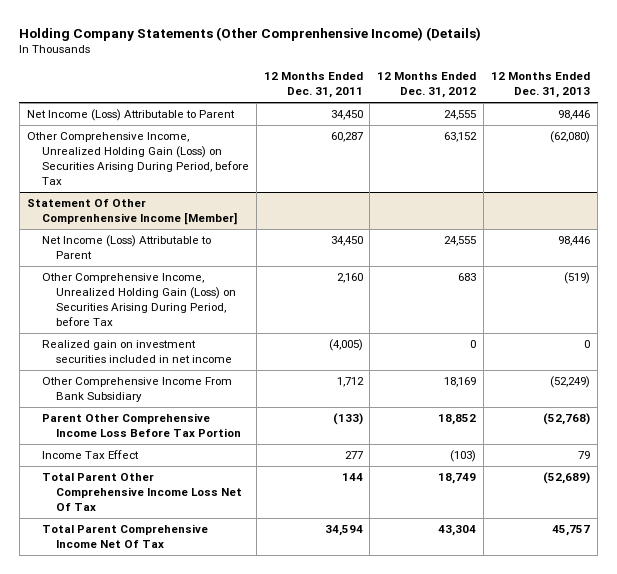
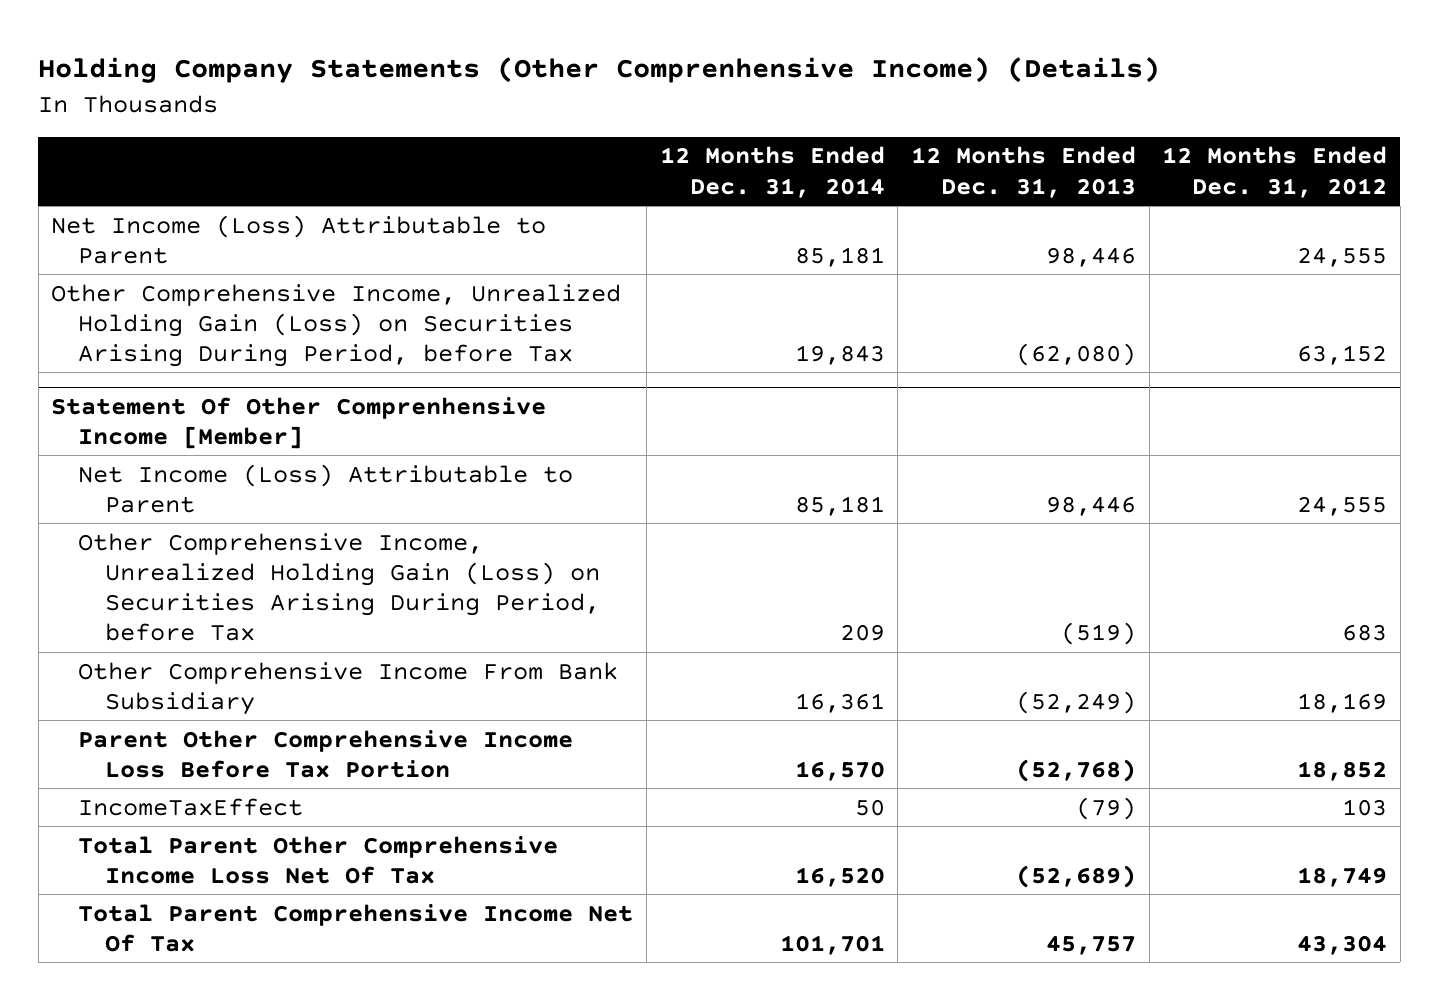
- | 12 Months Ended Dec. 31, 2011 | 12 Months Ended Dec. 31, 2012 | 12 Months Ended Dec. 31, 2013
+ | 12 Months Ended Dec. 31, 2014 | 12 Months Ended Dec. 31, 2013 | 12 Months Ended Dec. 31, 2012
@ Statement Of Other Comprenhensive Income [Member]
- Realized gain on investment securities included in net income | (4,005) | 0 | 0
- Income Tax Effect | 277 | (103) | 79
+ IncomeTaxEffect | 50 | (79) | 103

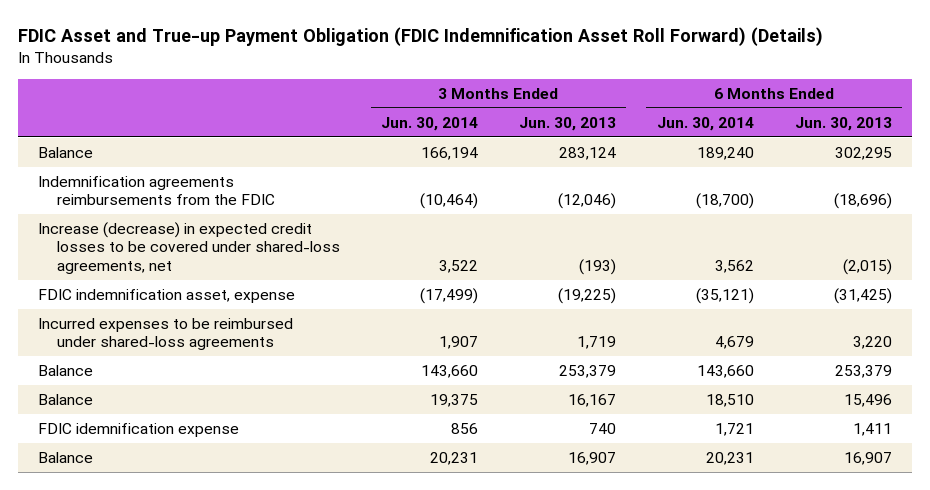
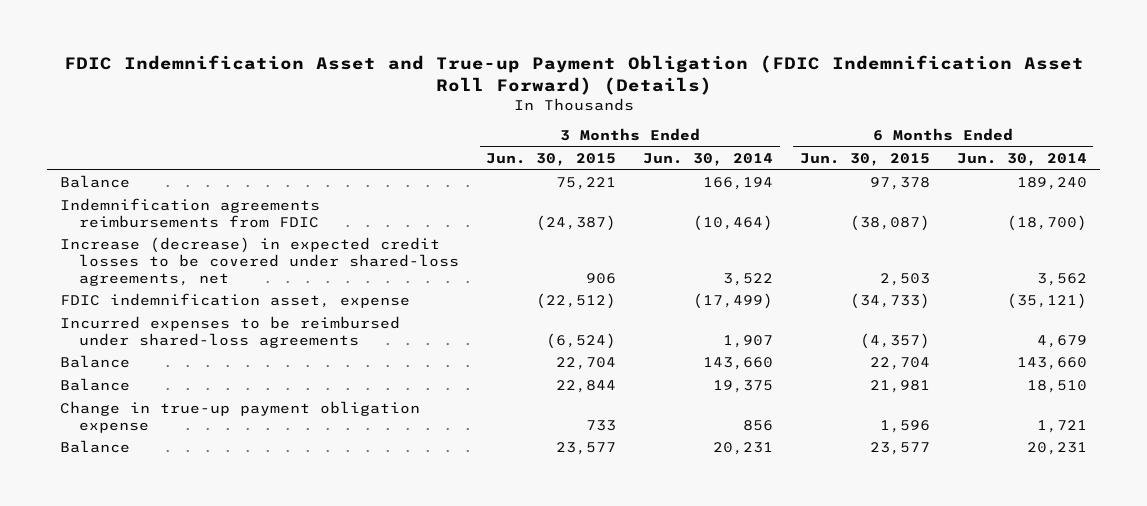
- FDIC Asset and True-up Payment Obligation (FDIC Indemnification Asset Roll Forward) (Details)
+ FDIC Indemnification Asset and True-up Payment Obligation (FDIC Indemnification Asset Roll Forward) (Details)
- | 3 Months Ended Jun. 30, 2014 | 3 Months Ended Jun. 30, 2013 | 6 Months Ended Jun. 30, 2014 | 6 Months Ended Jun. 30, 2013
+ | 3 Months Ended Jun. 30, 2015 | 3 Months Ended Jun. 30, 2014 | 6 Months Ended Jun. 30, 2015 | 6 Months Ended Jun. 30, 2014
- Indemnification agreements reimbursements from the FDIC | (10,464) | (12,046) | (18,700) | (18,696)
+ Indemnification agreements reimbursements from FDIC | (24,387) | (10,464) | (38,087) | (18,700)
- FDIC idemnification expense | 856 | 740 | 1,721 | 1,411
+ Change in true-up payment obligation expense | 733 | 856 | 1,596 | 1,721

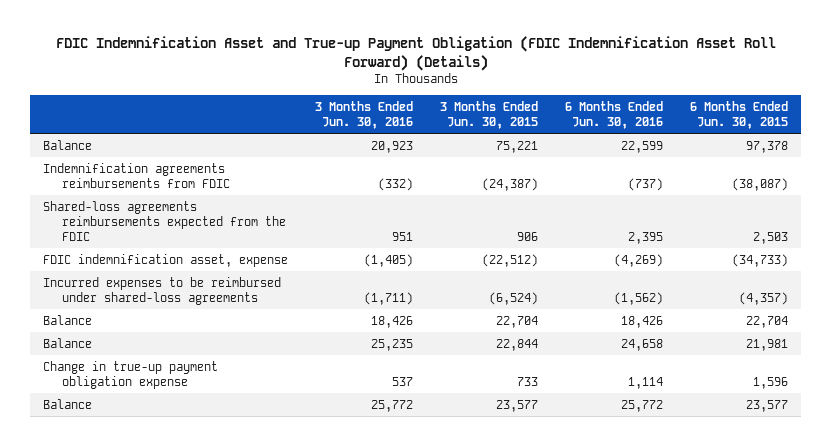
- | 3 Months Ended Jun. 30, 2015 | 3 Months Ended Jun. 30, 2014 | 6 Months Ended Jun. 30, 2015 | 6 Months Ended Jun. 30, 2014
+ | 3 Months Ended Jun. 30, 2016 | 3 Months Ended Jun. 30, 2015 | 6 Months Ended Jun. 30, 2016 | 6 Months Ended Jun. 30, 2015
- Increase (decrease) in expected credit losses to be covered under shared-loss agreements, net | 906 | 3,522 | 2,503 | 3,562
+ Shared-loss agreements reimbursements expected from the FDIC | 951 | 906 | 2,395 | 2,503

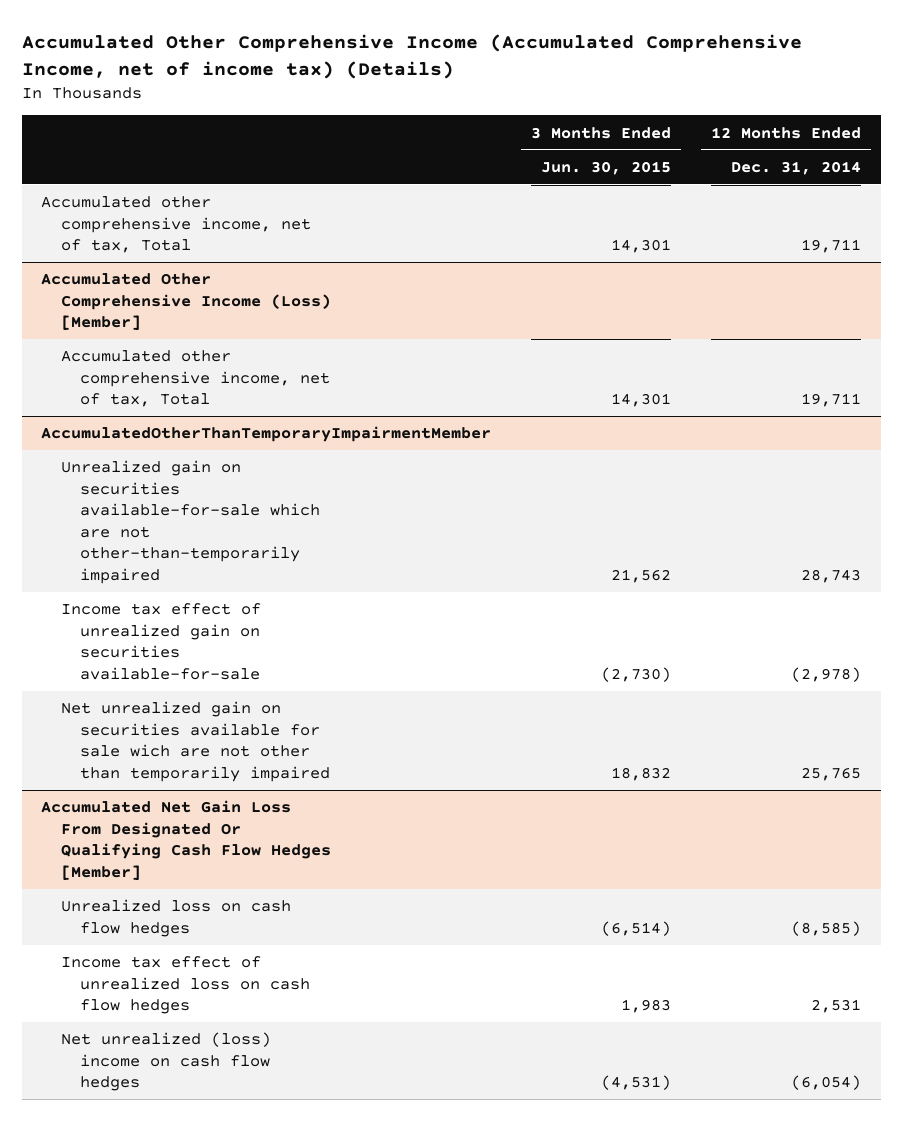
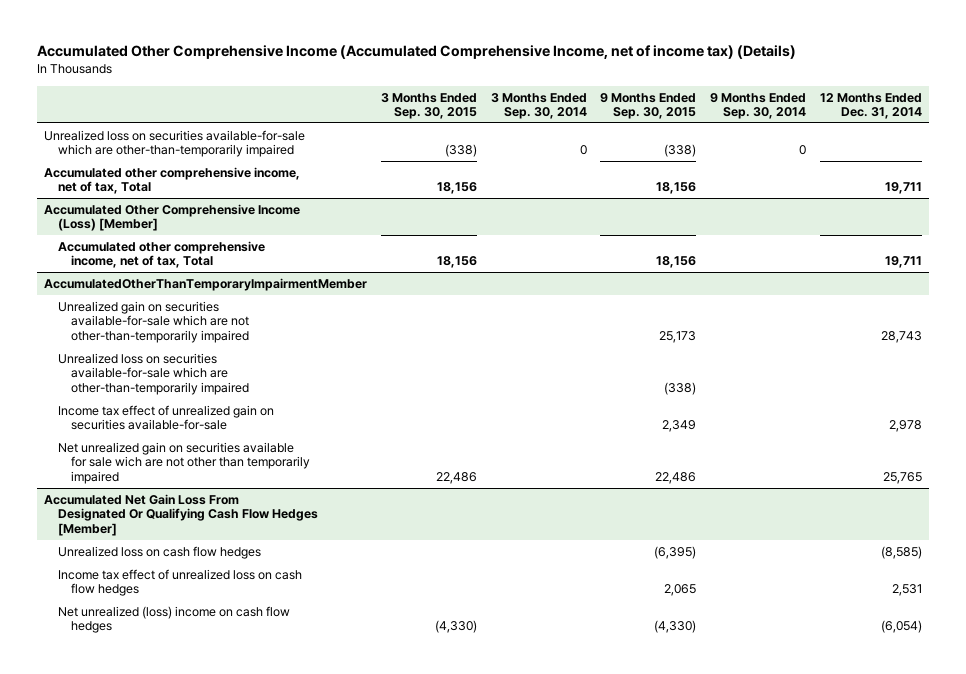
- | 3 Months Ended Jun. 30, 2015 | 12 Months Ended Dec. 31, 2014
+ | 3 Months Ended Sep. 30, 2015 | 3 Months Ended Sep. 30, 2014 | 9 Months Ended Sep. 30, 2015 | 9 Months Ended Sep. 30, 2014 | 12 Months Ended Dec. 31, 2014
+ Unrealized loss on securities available-for-sale which are other-than-temporarily impaired | (338) | 0 | (338) | 0 |
@ AccumulatedOtherThanTemporaryImpairmentMember
- Income tax effect of unrealized gain on securities available-for-sale | (2,730) | (2,978)
+ Unrealized loss on securities available-for-sale which are other-than-temporarily impaired | | | (338) | |
+ Income tax effect of unrealized gain on securities available-for-sale | | | 2,349 | | 2,978

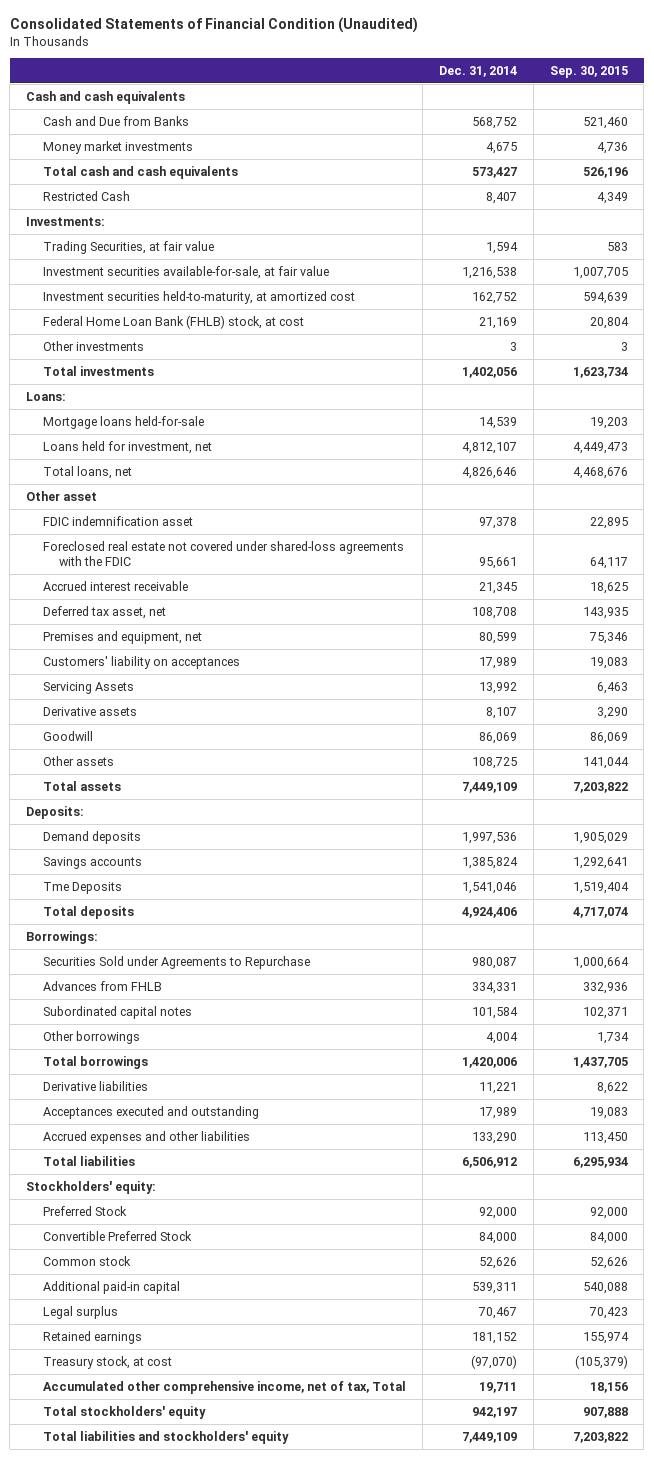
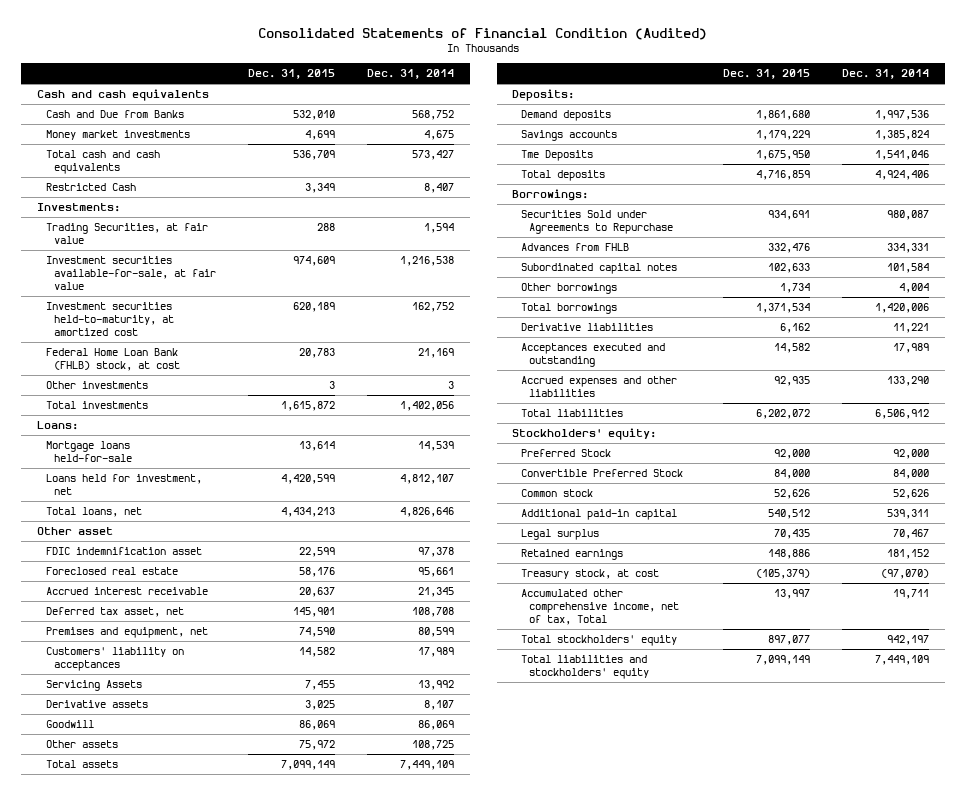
- Consolidated Statements of Financial Condition (Unaudited)
+ Consolidated Statements of Financial Condition (Audited)
- | Dec. 31, 2014 | Sep. 30, 2015
+ | Dec. 31, 2015 | Dec. 31, 2014
- Foreclosed real estate not covered under shared-loss agreements with the FDIC | 95,661 | 64,117
+ Foreclosed real estate | 58,176 | 95,661

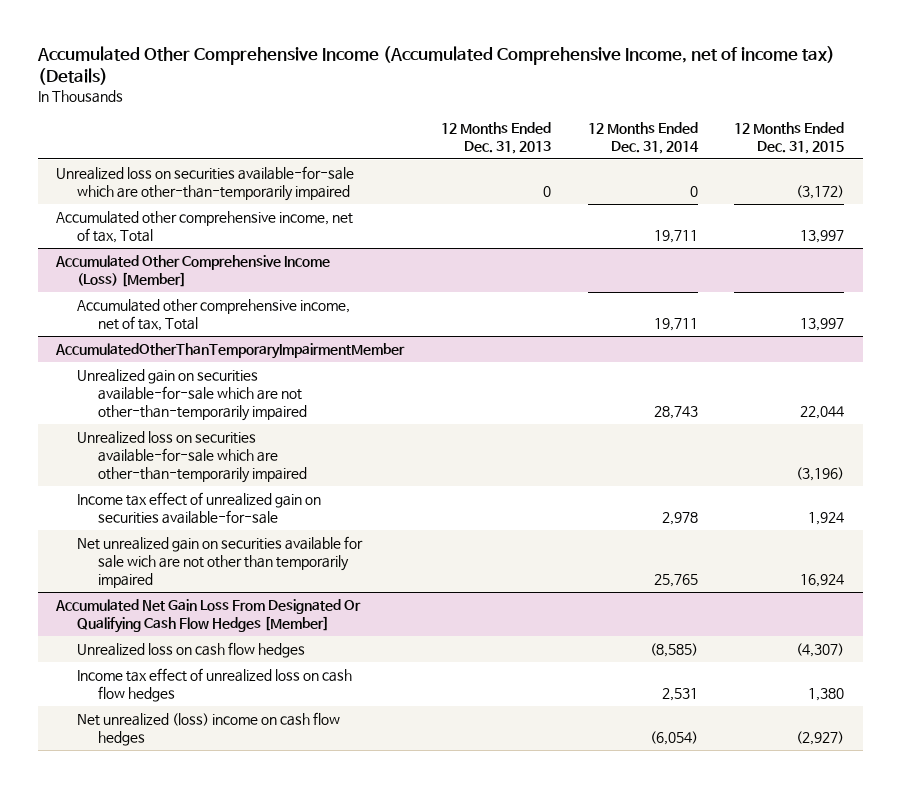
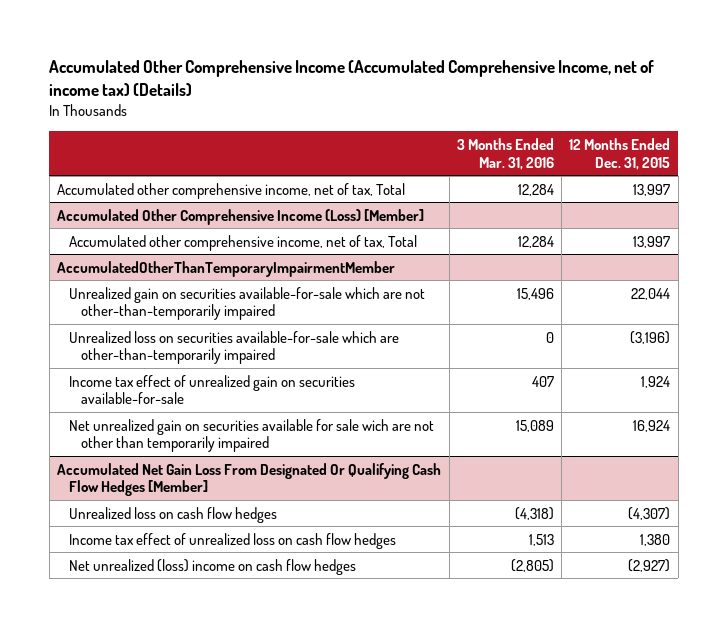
- | 12 Months Ended Dec. 31, 2013 | 12 Months Ended Dec. 31, 2014 | 12 Months Ended Dec. 31, 2015
+ | 3 Months Ended Mar. 31, 2016 | 12 Months Ended Dec. 31, 2015
- Unrealized loss on securities available-for-sale which are other-than-temporarily impaired | 0 | 0 | (3,172)

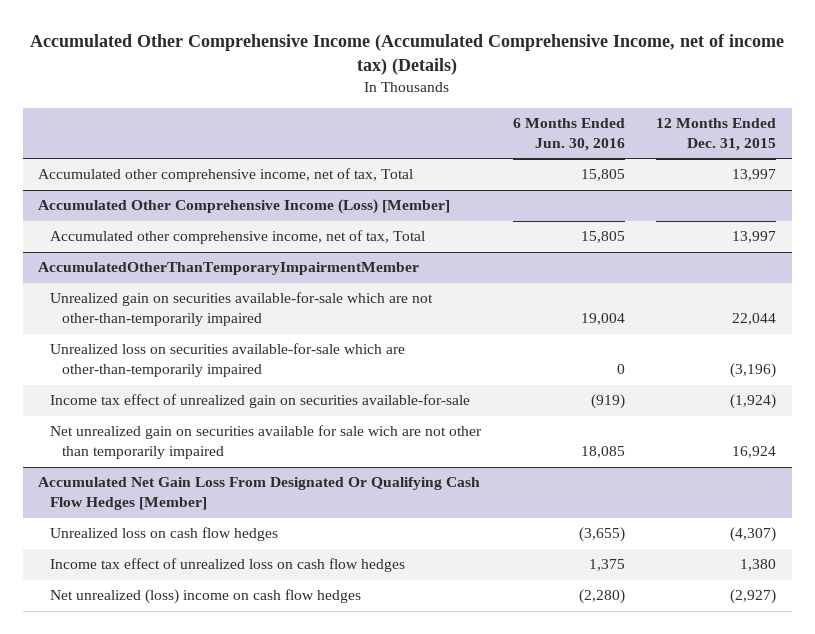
- | 3 Months Ended Mar. 31, 2016 | 12 Months Ended Dec. 31, 2015
+ | 6 Months Ended Jun. 30, 2016 | 12 Months Ended Dec. 31, 2015
@ AccumulatedOtherThanTemporaryImpairmentMember
- Income tax effect of unrealized gain on securities available-for-sale | 407 | 1,924
+ Income tax effect of unrealized gain on securities available-for-sale | (919) | (1,924)

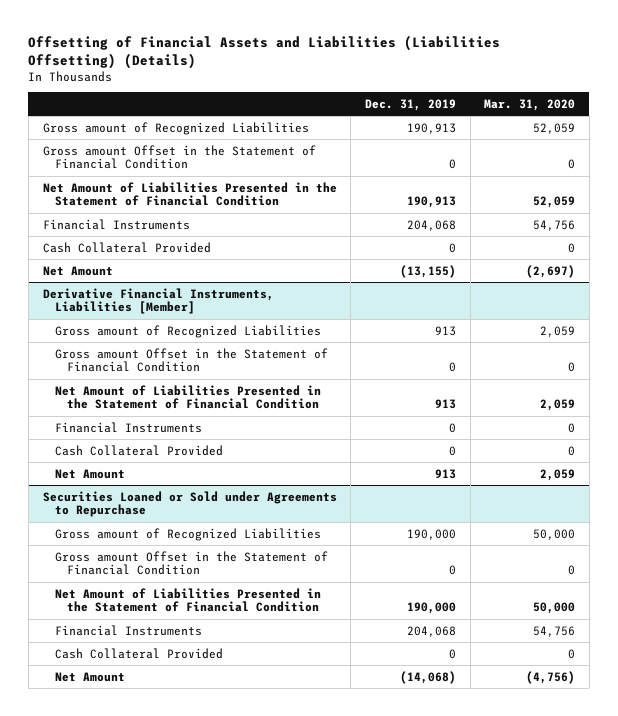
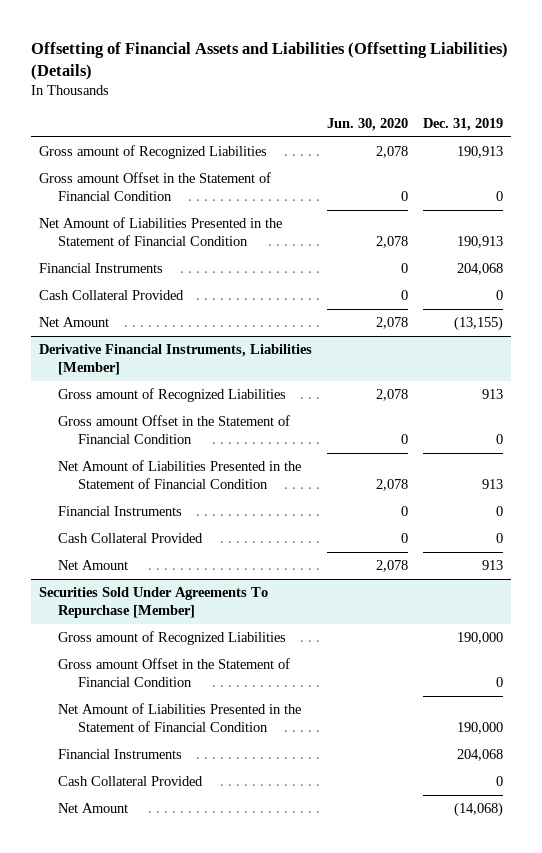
- Offsetting of Financial Assets and Liabilities (Liabilities Offsetting) (Details)
+ Offsetting of Financial Assets and Liabilities (Offsetting Liabilities) (Details)
- | Dec. 31, 2019 | Mar. 31, 2020
+ | Jun. 30, 2020 | Dec. 31, 2019
- Securities Loaned or Sold under Agreements to Repurchase
+ Securities Sold Under Agreements To Repurchase [Member]

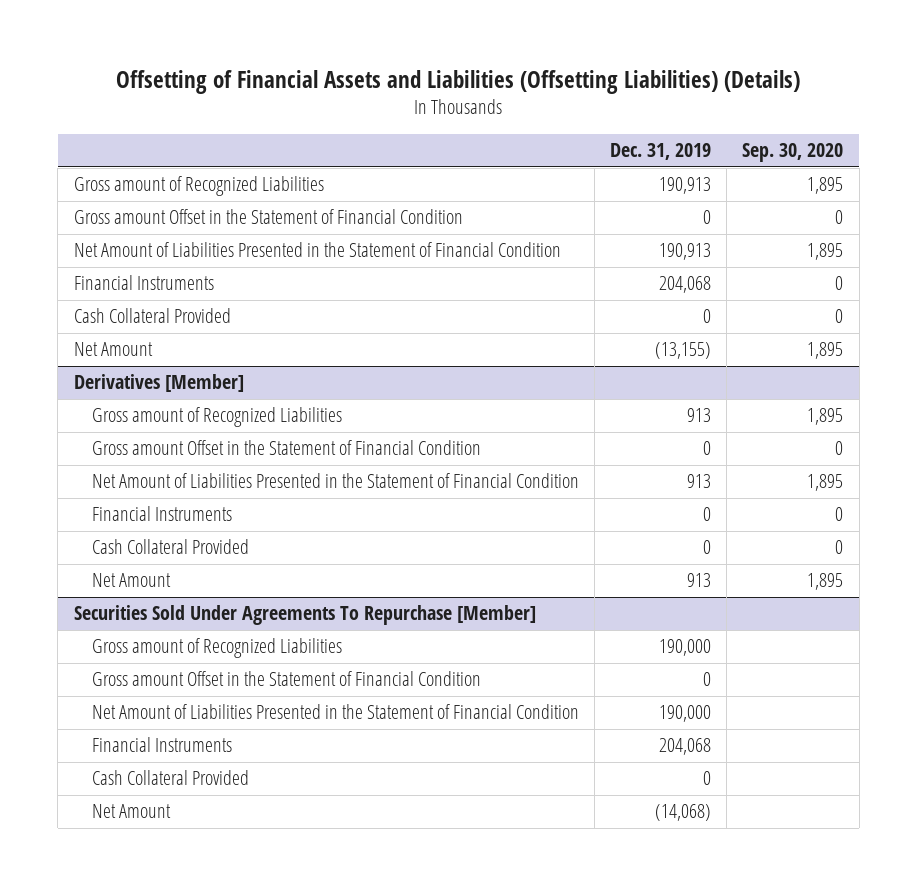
- | Jun. 30, 2020 | Dec. 31, 2019
+ | Dec. 31, 2019 | Sep. 30, 2020
- Derivative Financial Instruments, Liabilities [Member]
+ Derivatives [Member]

